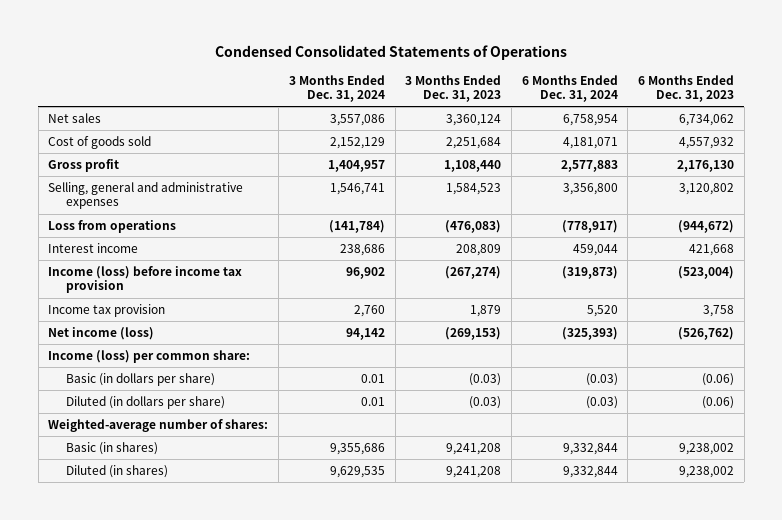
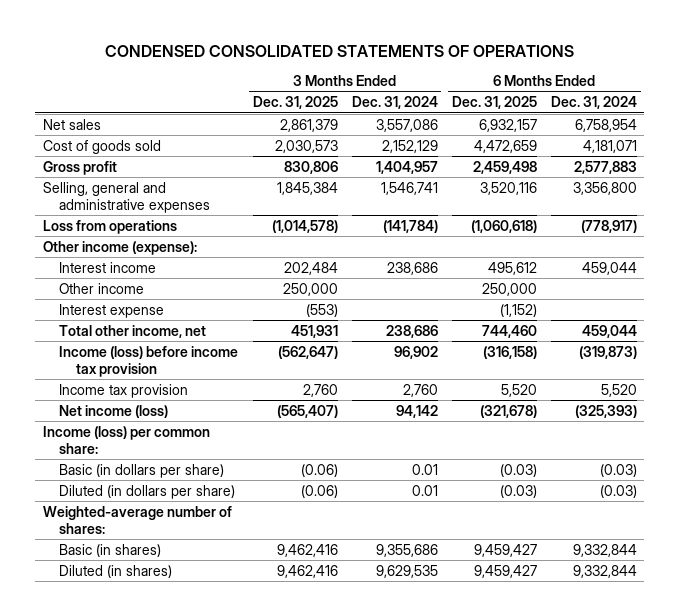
- Condensed Consolidated Statements of Operations
+ CONDENSED CONSOLIDATED STATEMENTS OF OPERATIONS
- | 3 Months Ended Dec. 31, 2024 | 3 Months Ended Dec. 31, 2023 | 6 Months Ended Dec. 31, 2024 | 6 Months Ended Dec. 31, 2023
+ | 3 Months Ended Dec. 31, 2025 | 3 Months Ended Dec. 31, 2024 | 6 Months Ended Dec. 31, 2025 | 6 Months Ended Dec. 31, 2024
+ Other income (expense):
+ Other income | 250,000 | | 250,000 |
+ Interest expense | (553) | | (1,152) |
+ Total other income, net | 451,931 | 238,686 | 744,460 | 459,044

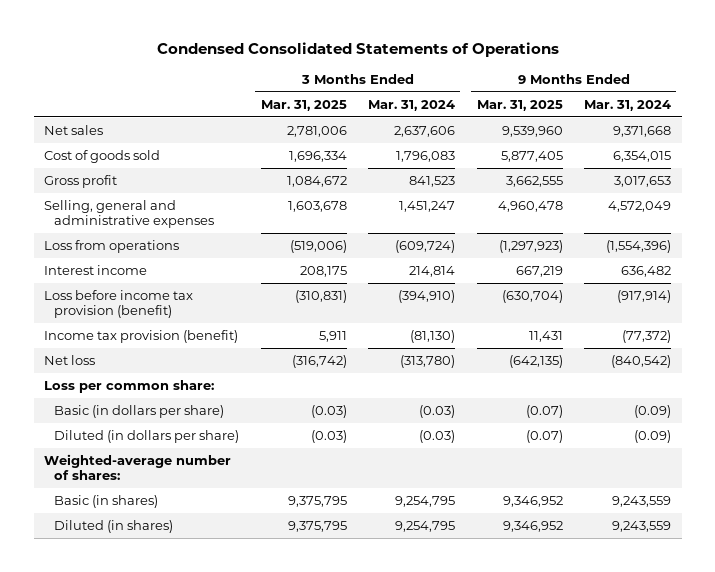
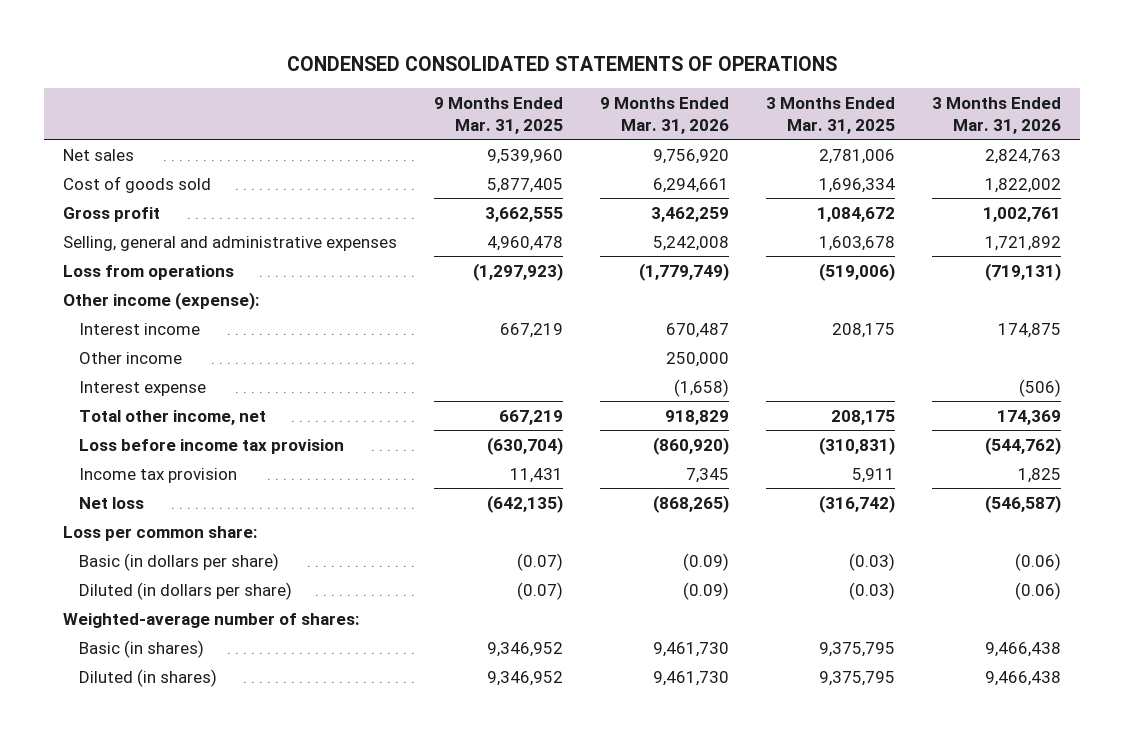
- Condensed Consolidated Statements of Operations
+ CONDENSED CONSOLIDATED STATEMENTS OF OPERATIONS
- | 3 Months Ended Mar. 31, 2025 | 3 Months Ended Mar. 31, 2024 | 9 Months Ended Mar. 31, 2025 | 9 Months Ended Mar. 31, 2024
+ | 9 Months Ended Mar. 31, 2025 | 9 Months Ended Mar. 31, 2026 | 3 Months Ended Mar. 31, 2025 | 3 Months Ended Mar. 31, 2026
+ Other income (expense):
- Loss before income tax provision (benefit) | (310,831) | (394,910) | (630,704) | (917,914)
- Income tax provision (benefit) | 5,911 | (81,130) | 11,431 | (77,372)
+ Other income | | 250,000 | |
+ Interest expense | | (1,658) | | (506)
+ Total other income, net | 667,219 | 918,829 | 208,175 | 174,369
+ Loss before income tax provision | (630,704) | (860,920) | (310,831) | (544,762)
+ Income tax provision | 11,431 | 7,345 | 5,911 | 1,825

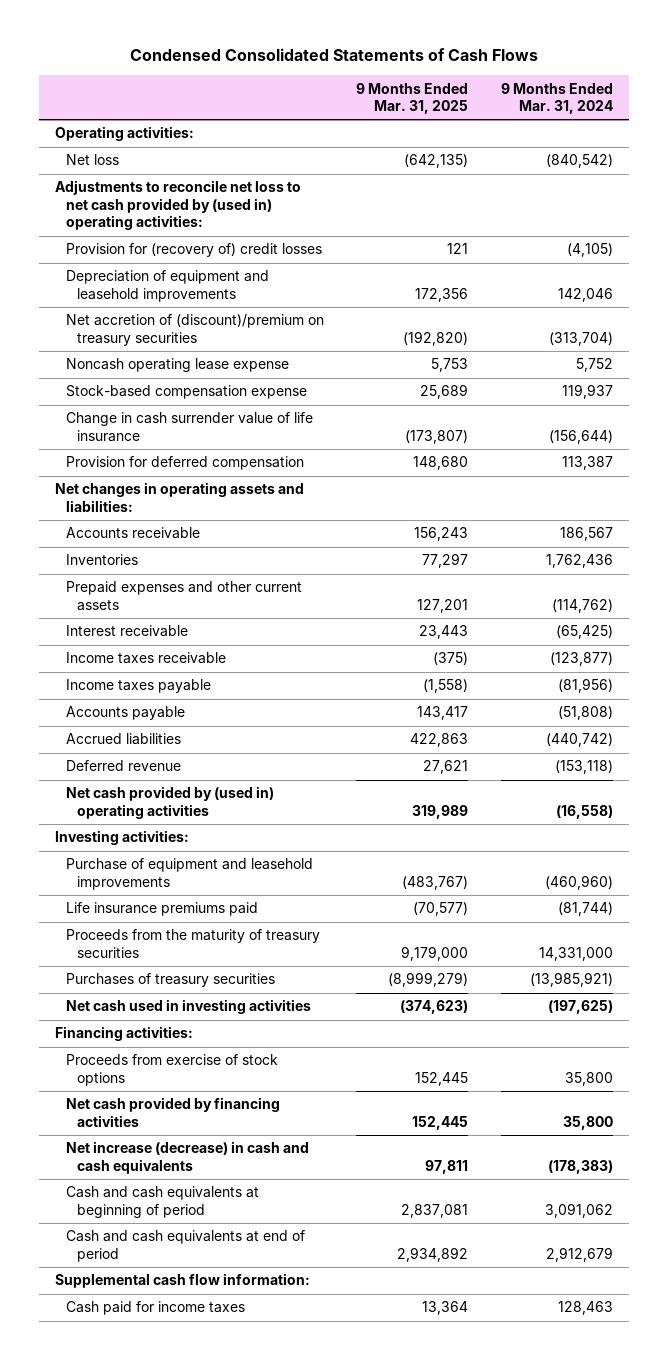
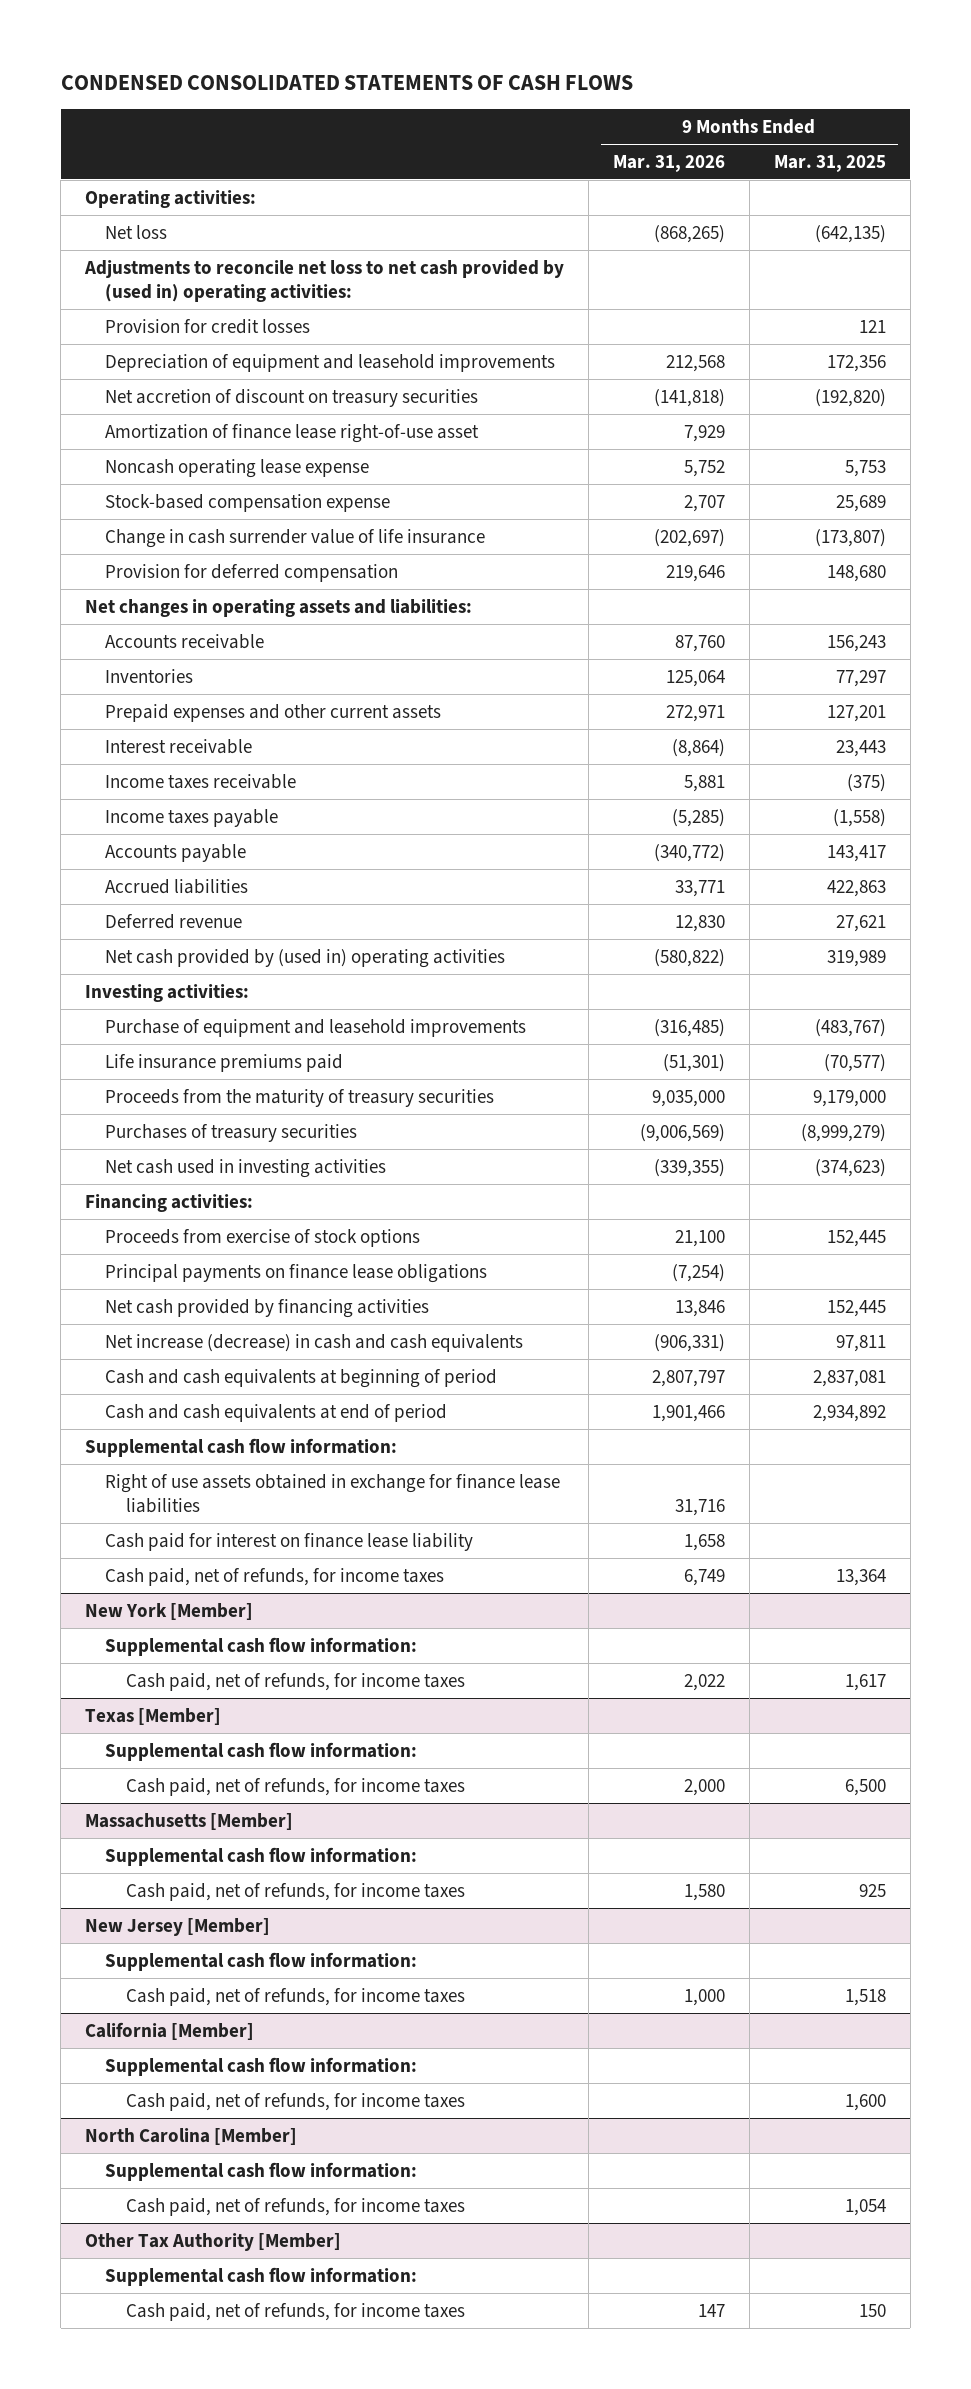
- Condensed Consolidated Statements of Cash Flows
+ CONDENSED CONSOLIDATED STATEMENTS OF CASH FLOWS
- | 9 Months Ended Mar. 31, 2025 | 9 Months Ended Mar. 31, 2024
+ | 9 Months Ended Mar. 31, 2026 | 9 Months Ended Mar. 31, 2025
- Provision for (recovery of) credit losses | 121 | (4,105)
+ Provision for credit losses | | 121
- Net accretion of (discount)/premium on treasury securities | (192,820) | (313,704)
+ Net accretion of discount on treasury securities | (141,818) | (192,820)
+ Amortization of finance lease right-of-use asset | 7,929 |
+ Principal payments on finance lease obligations | (7,254) |
- Cash paid for income taxes | 13,364 | 128,463
+ Right of use assets obtained in exchange for finance lease liabilities | 31,716 |
+ Cash paid for interest on finance lease liability | 1,658 |
+ Cash paid, net of refunds, for income taxes | 6,749 | 13,364
+ New York [Member]
+ Supplemental cash flow information:
+ Cash paid, net of refunds, for income taxes | 2,022 | 1,617
+ Texas [Member]
+ Supplemental cash flow information:
+ Cash paid, net of refunds, for income taxes | 2,000 | 6,500
+ Massachusetts [Member]
+ Supplemental cash flow information:
+ Cash paid, net of refunds, for income taxes | 1,580 | 925
+ New Jersey [Member]
+ Supplemental cash flow information:
+ Cash paid, net of refunds, for income taxes | 1,000 | 1,518
+ California [Member]
+ Supplemental cash flow information:
+ Cash paid, net of refunds, for income taxes | | 1,600
+ North Carolina [Member]
+ Supplemental cash flow information:
+ Cash paid, net of refunds, for income taxes | | 1,054
+ Other Tax Authority [Member]
+ Supplemental cash flow information:
+ Cash paid, net of refunds, for income taxes | 147 | 150

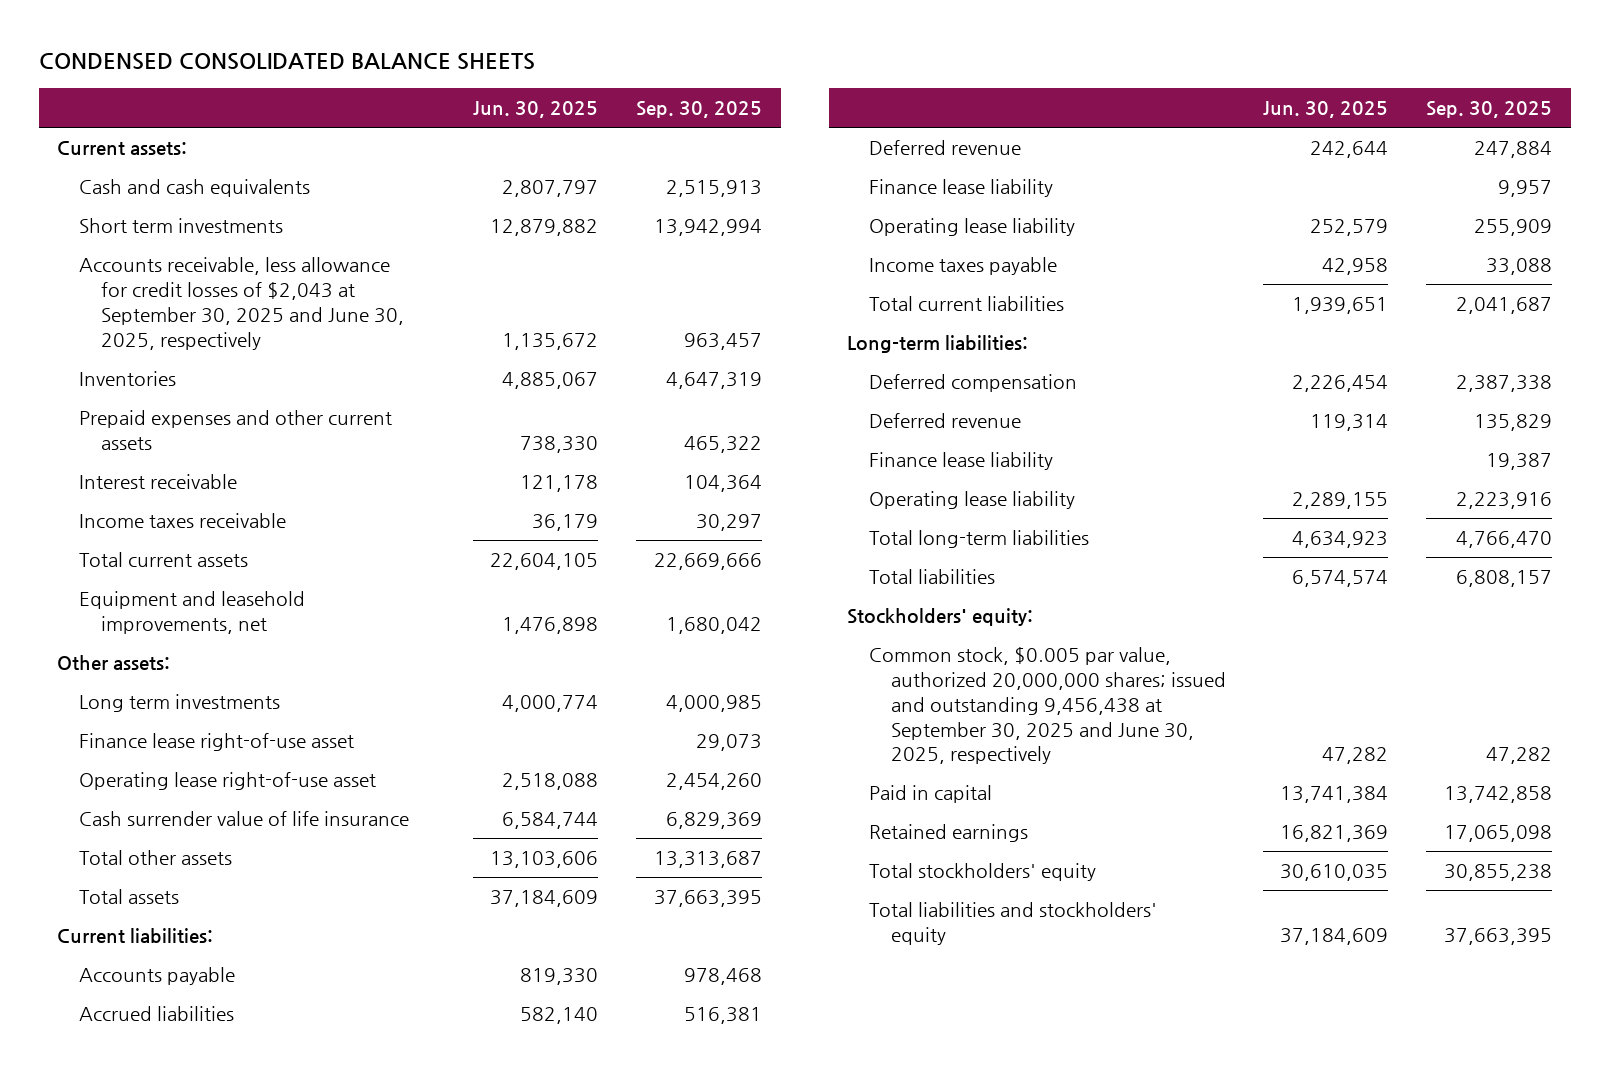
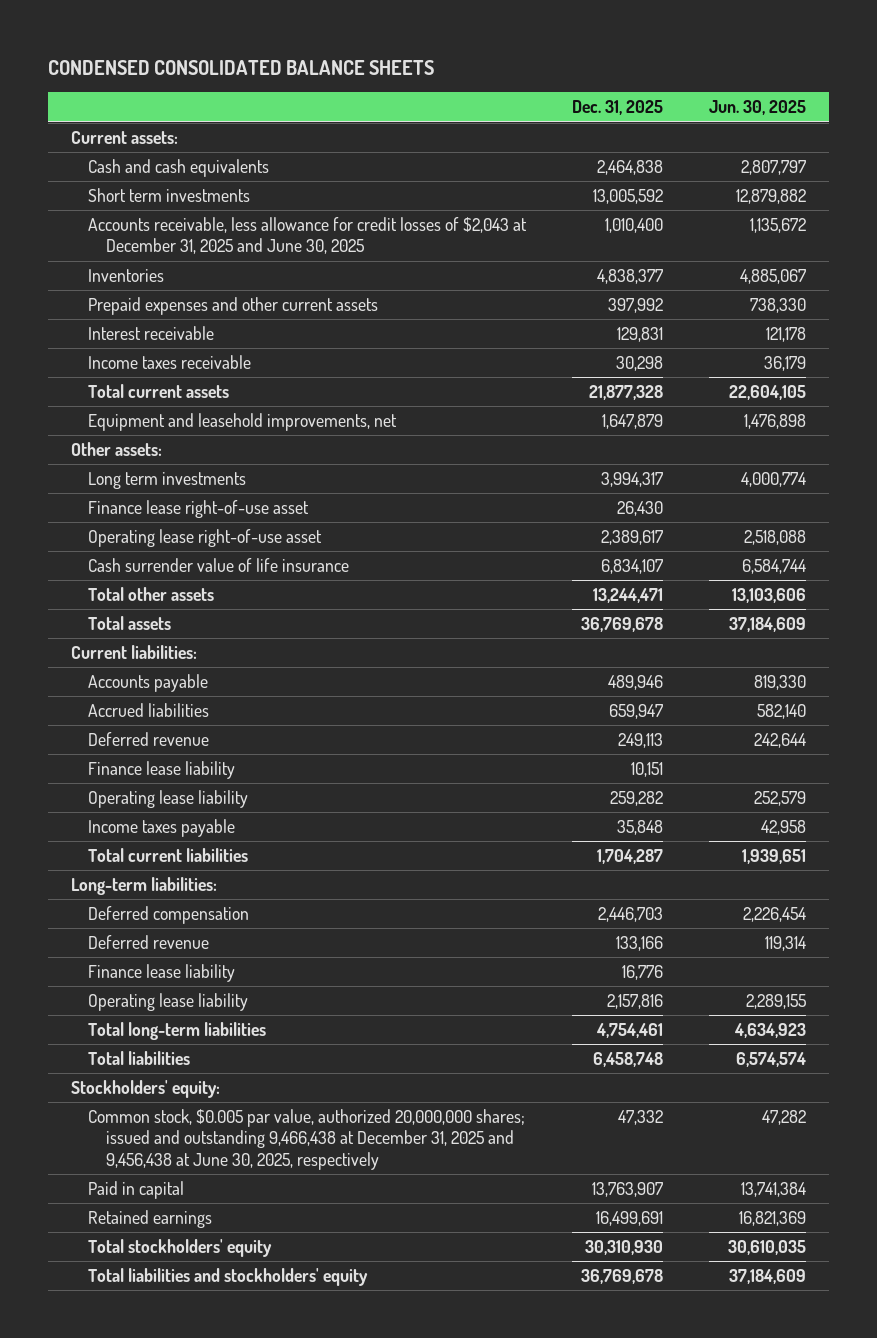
- | Jun. 30, 2025 | Sep. 30, 2025
+ | Dec. 31, 2025 | Jun. 30, 2025
- Accounts receivable, less allowance for credit losses of $2,043 at September 30, 2025 and June 30, 2025, respectively | 1,135,672 | 963,457
+ Accounts receivable, less allowance for credit losses of $2,043 at December 31, 2025 and June 30, 2025 | 1,010,400 | 1,135,672
- Common stock, $0.005 par value, authorized 20,000,000 shares; issued and outstanding 9,456,438 at September 30, 2025 and June 30, 2025, respectively | 47,282 | 47,282
+ Common stock, $0.005 par value, authorized 20,000,000 shares; issued and outstanding 9,466,438 at December 31, 2025 and 9,456,438 at June 30, 2025, respectively | 47,332 | 47,282

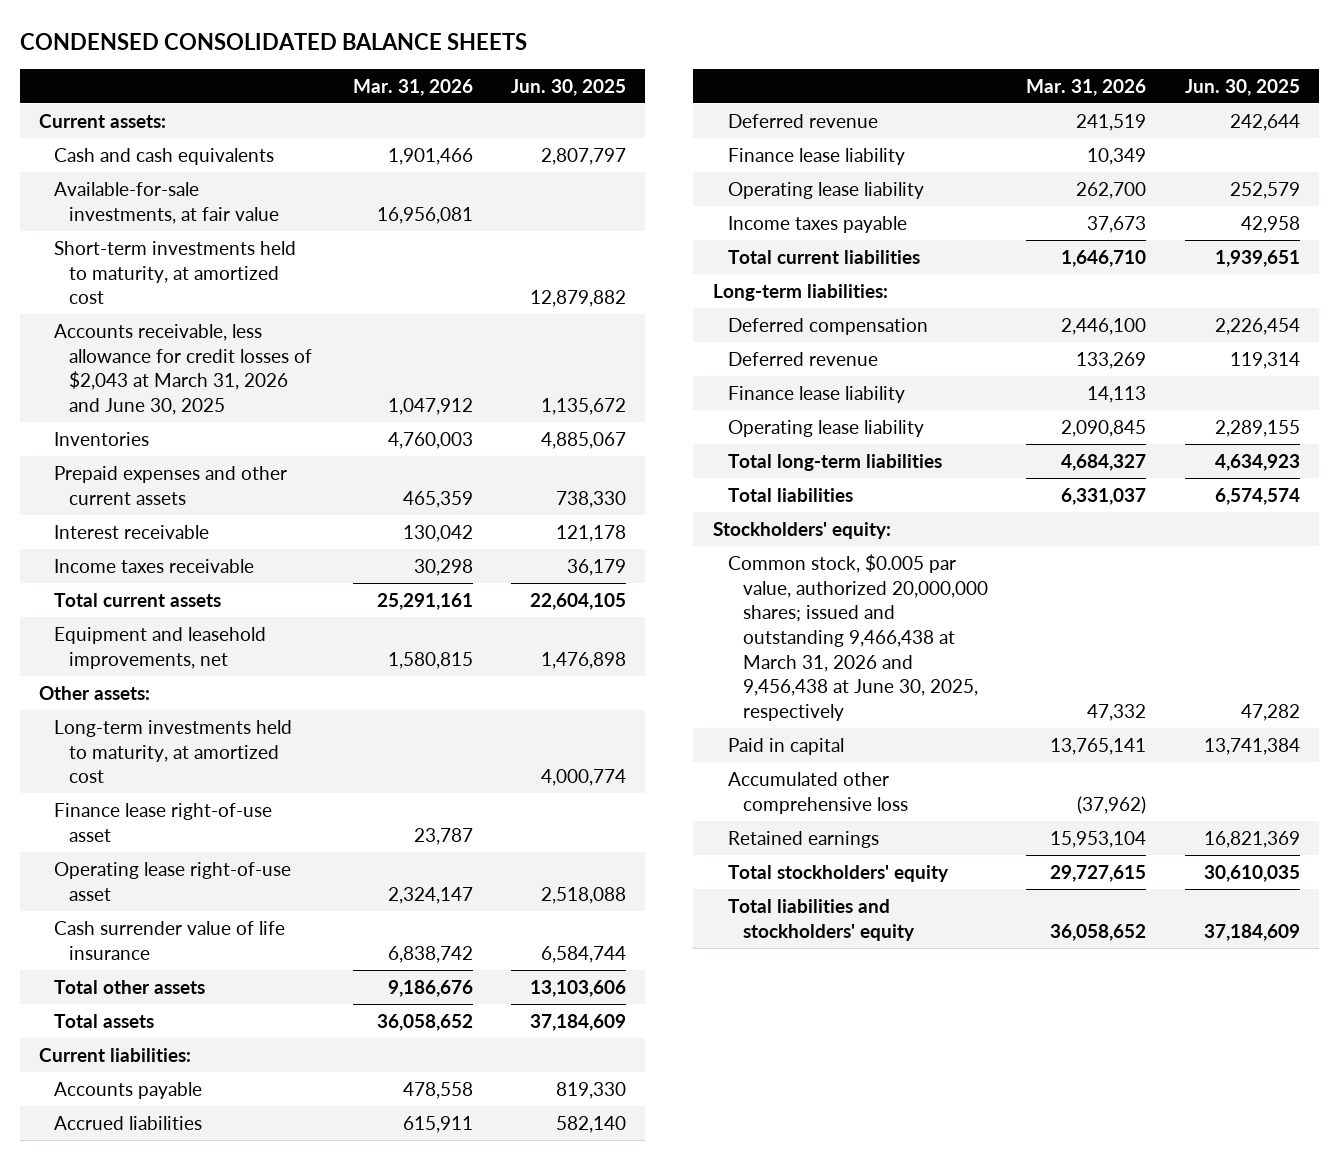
- | Dec. 31, 2025 | Jun. 30, 2025
+ | Mar. 31, 2026 | Jun. 30, 2025
- Short term investments | 13,005,592 | 12,879,882
- Accounts receivable, less allowance for credit losses of $2,043 at December 31, 2025 and June 30, 2025 | 1,010,400 | 1,135,672
+ Available-for-sale investments, at fair value | 16,956,081 |
+ Short-term investments held to maturity, at amortized cost | | 12,879,882
+ Accounts receivable, less allowance for credit losses of $2,043 at March 31, 2026 and June 30, 2025 | 1,047,912 | 1,135,672
- Long term investments | 3,994,317 | 4,000,774
+ Long-term investments held to maturity, at amortized cost | | 4,000,774
- Common stock, $0.005 par value, authorized 20,000,000 shares; issued and outstanding 9,466,438 at December 31, 2025 and 9,456,438 at June 30, 2025, respectively | 47,332 | 47,282
+ Common stock, $0.005 par value, authorized 20,000,000 shares; issued and outstanding 9,466,438 at March 31, 2026 and 9,456,438 at June 30, 2025, respectively | 47,332 | 47,282
+ Accumulated other comprehensive loss | (37,962) |

